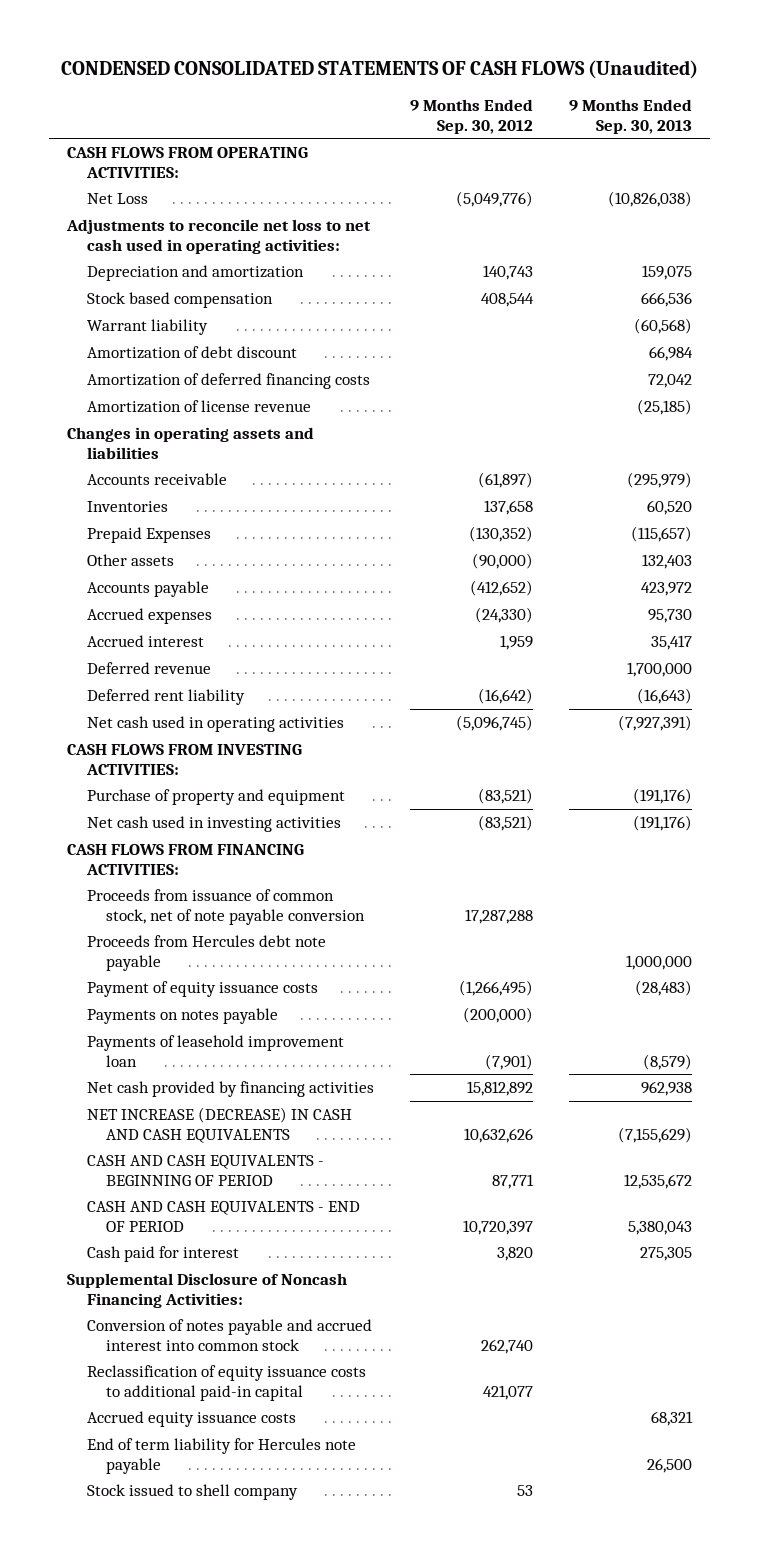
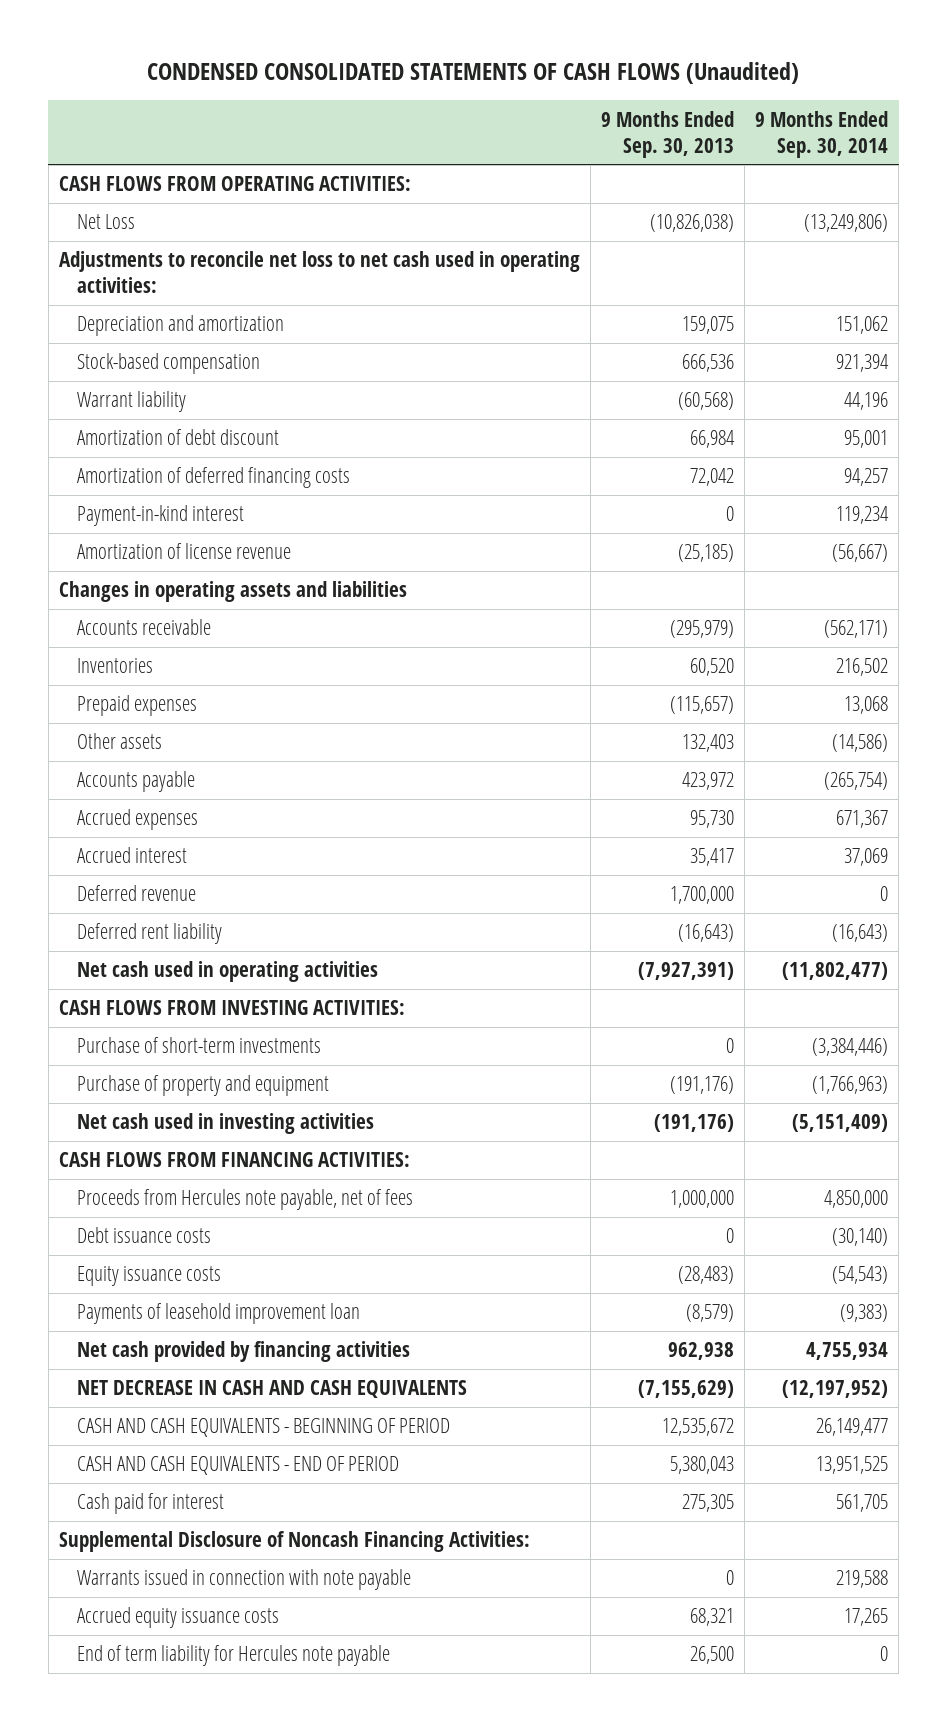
- | 9 Months Ended Sep. 30, 2012 | 9 Months Ended Sep. 30, 2013
+ | 9 Months Ended Sep. 30, 2013 | 9 Months Ended Sep. 30, 2014
- Stock based compensation | 408,544 | 666,536
+ Stock-based compensation | 666,536 | 921,394
+ Payment-in-kind interest | 0 | 119,234
- Prepaid Expenses | (130,352) | (115,657)
+ Prepaid expenses | (115,657) | 13,068
+ Purchase of short-term investments | 0 | (3,384,446)
- Proceeds from issuance of common stock, net of note payable conversion | 17,287,288 |
- Proceeds from Hercules debt note payable | | 1,000,000
- Payment of equity issuance costs | (1,266,495) | (28,483)
- Payments on notes payable | (200,000) |
+ Proceeds from Hercules note payable, net of fees | 1,000,000 | 4,850,000
+ Debt issuance costs | 0 | (30,140)
+ Equity issuance costs | (28,483) | (54,543)
- NET INCREASE (DECREASE) IN CASH AND CASH EQUIVALENTS | 10,632,626 | (7,155,629)
+ NET DECREASE IN CASH AND CASH EQUIVALENTS | (7,155,629) | (12,197,952)
- Conversion of notes payable and accrued interest into common stock | 262,740 |
- Reclassification of equity issuance costs to additional paid-in capital | 421,077 |
+ Warrants issued in connection with note payable | 0 | 219,588
- Stock issued to shell company | 53 |

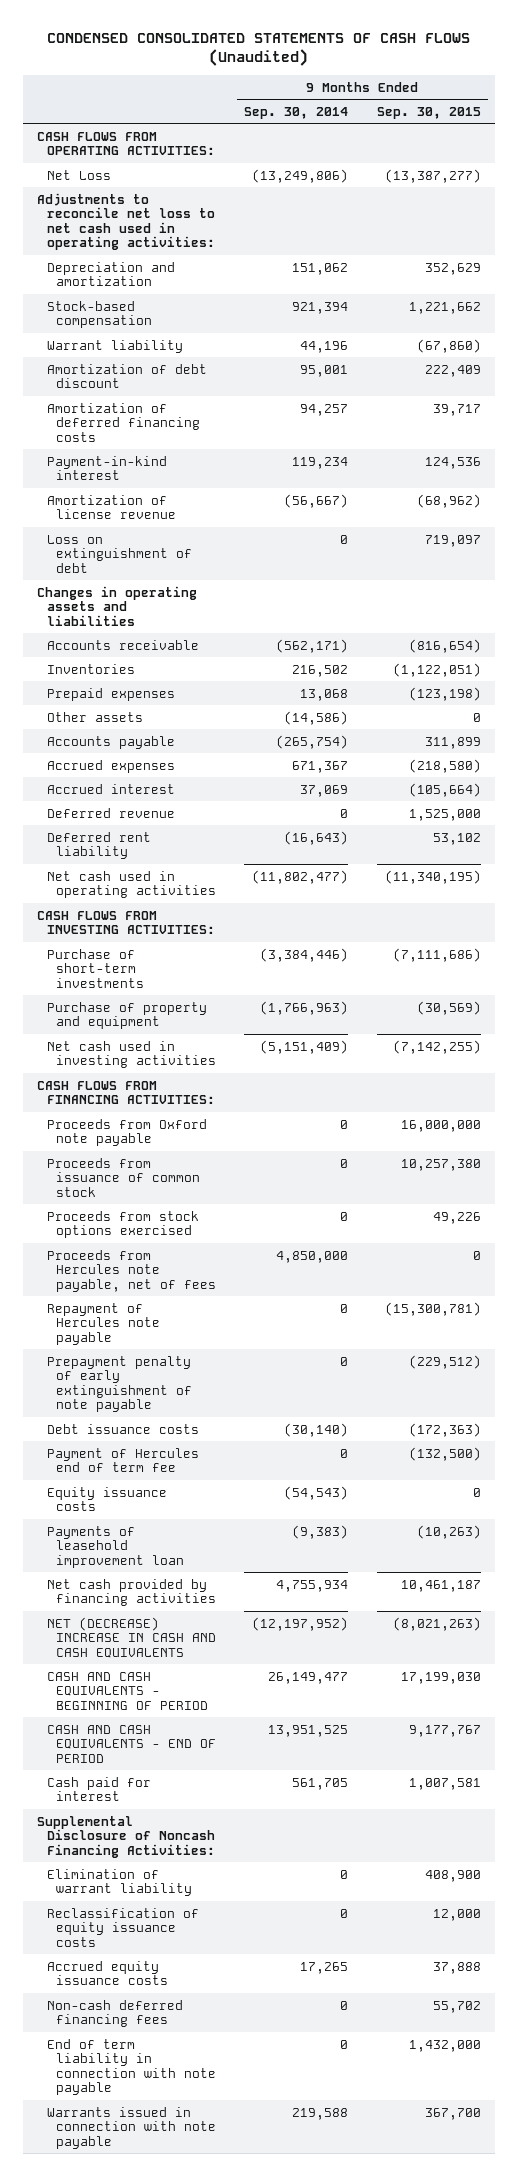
- | 9 Months Ended Sep. 30, 2013 | 9 Months Ended Sep. 30, 2014
+ | 9 Months Ended Sep. 30, 2014 | 9 Months Ended Sep. 30, 2015
+ Loss on extinguishment of debt | 0 | 719,097
+ Proceeds from Oxford note payable | 0 | 16,000,000
+ Proceeds from issuance of common stock | 0 | 10,257,380
+ Proceeds from stock options exercised | 0 | 49,226
+ Repayment of Hercules note payable | 0 | (15,300,781)
+ Prepayment penalty of early extinguishment of note payable | 0 | (229,512)
+ Payment of Hercules end of term fee | 0 | (132,500)
- NET DECREASE IN CASH AND CASH EQUIVALENTS | (7,155,629) | (12,197,952)
+ NET (DECREASE) INCREASE IN CASH AND CASH EQUIVALENTS | (12,197,952) | (8,021,263)
+ Elimination of warrant liability | 0 | 408,900
+ Reclassification of equity issuance costs | 0 | 12,000
- End of term liability for Hercules note payable | 26,500 | 0
+ Non-cash deferred financing fees | 0 | 55,702
+ End of term liability in connection with note payable | 0 | 1,432,000
moved down: Warrants issued in connection with note payable | 219,588 | 367,700

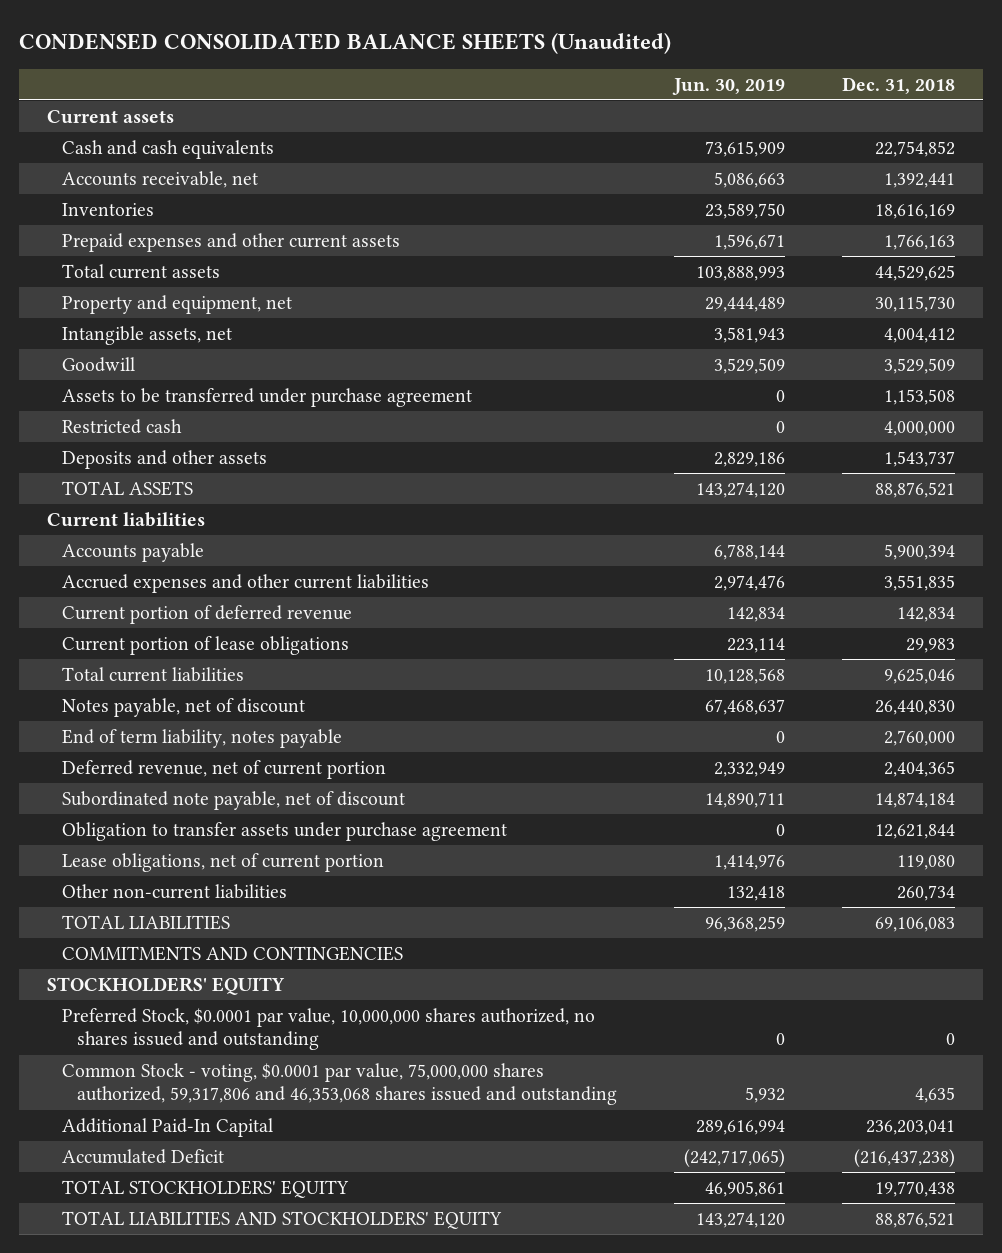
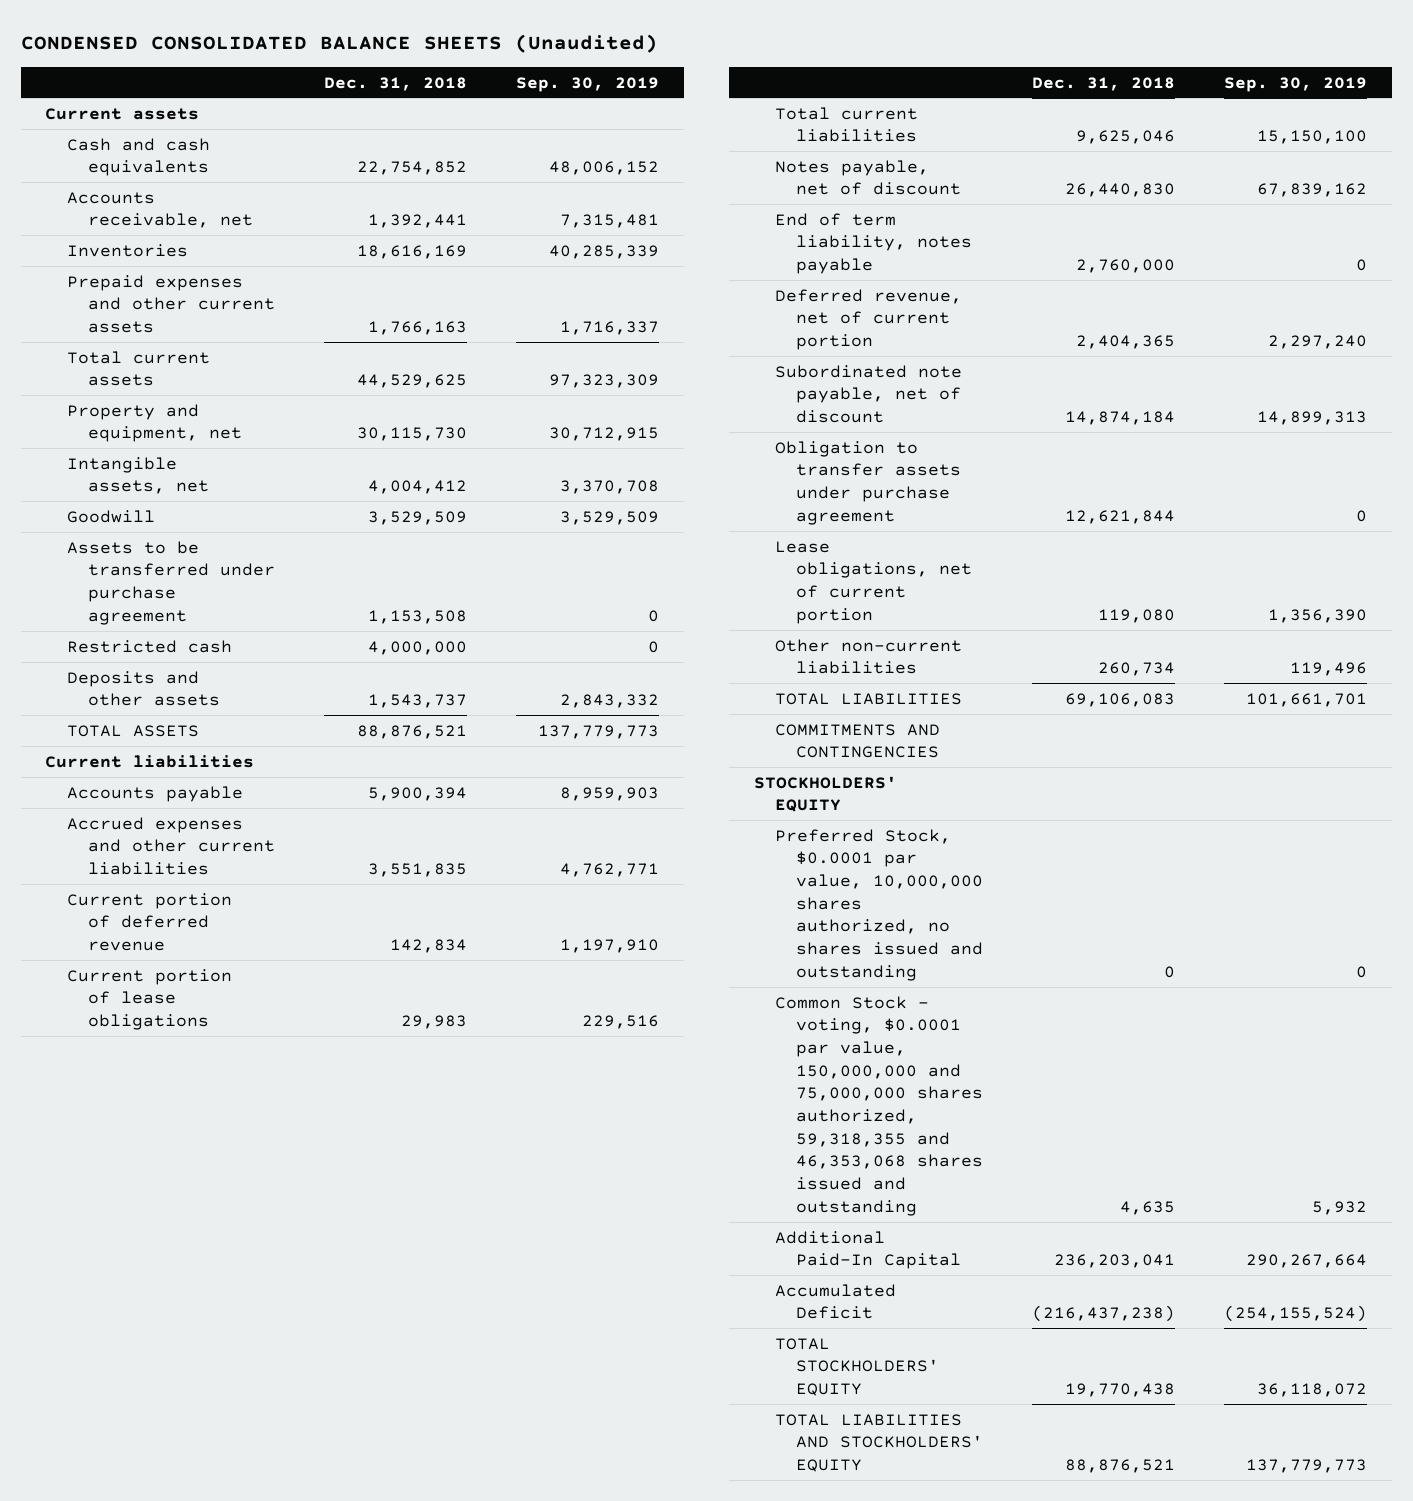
- | Jun. 30, 2019 | Dec. 31, 2018
+ | Dec. 31, 2018 | Sep. 30, 2019
- Common Stock - voting, $0.0001 par value, 75,000,000 shares authorized, 59,317,806 and 46,353,068 shares issued and outstanding | 5,932 | 4,635
+ Common Stock - voting, $0.0001 par value, 150,000,000 and 75,000,000 shares authorized, 59,318,355 and 46,353,068 shares issued and outstanding | 4,635 | 5,932

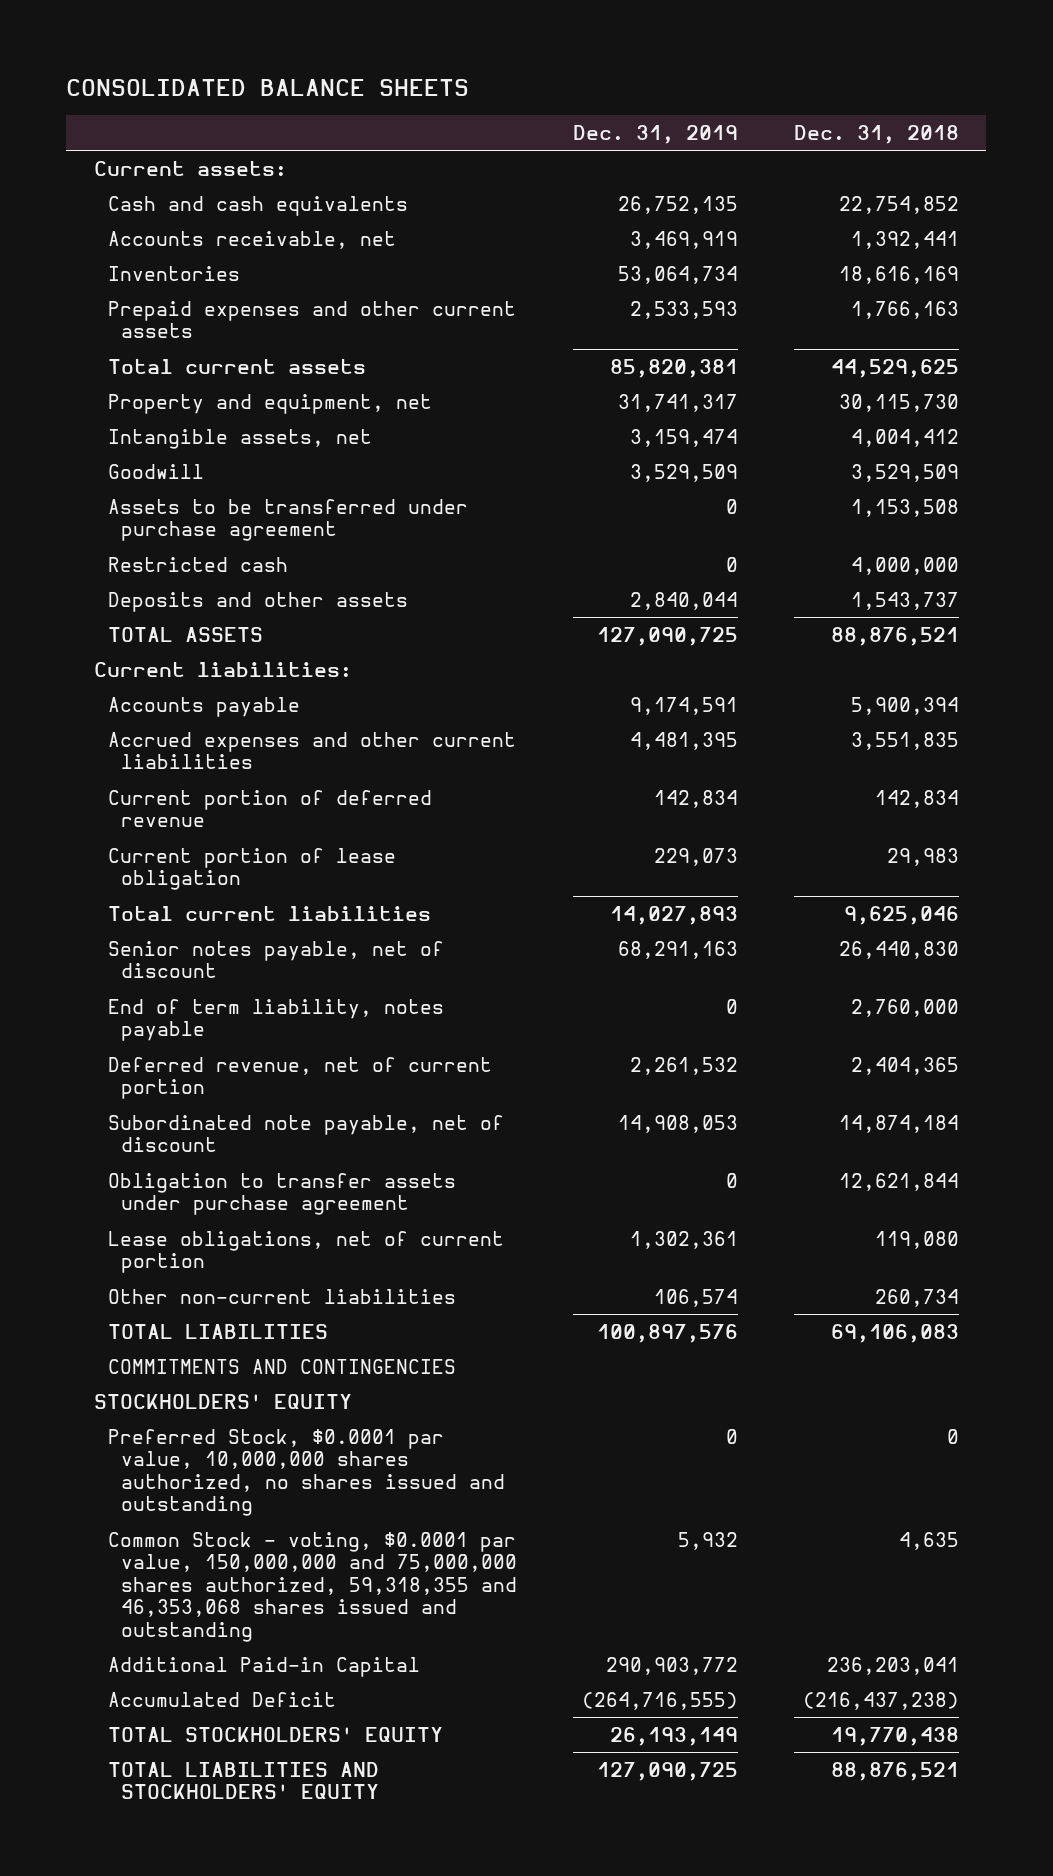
- CONDENSED CONSOLIDATED BALANCE SHEETS (Unaudited)
+ CONSOLIDATED BALANCE SHEETS
- | Dec. 31, 2018 | Sep. 30, 2019
+ | Dec. 31, 2019 | Dec. 31, 2018
- Current assets
+ Current assets:
- Current liabilities
+ Current liabilities:
- Current portion of lease obligations | 29,983 | 229,516
+ Current portion of lease obligation | 229,073 | 29,983
- Notes payable, net of discount | 26,440,830 | 67,839,162
+ Senior notes payable, net of discount | 68,291,163 | 26,440,830
- Additional Paid-In Capital | 236,203,041 | 290,267,664
+ Additional Paid-in Capital | 290,903,772 | 236,203,041

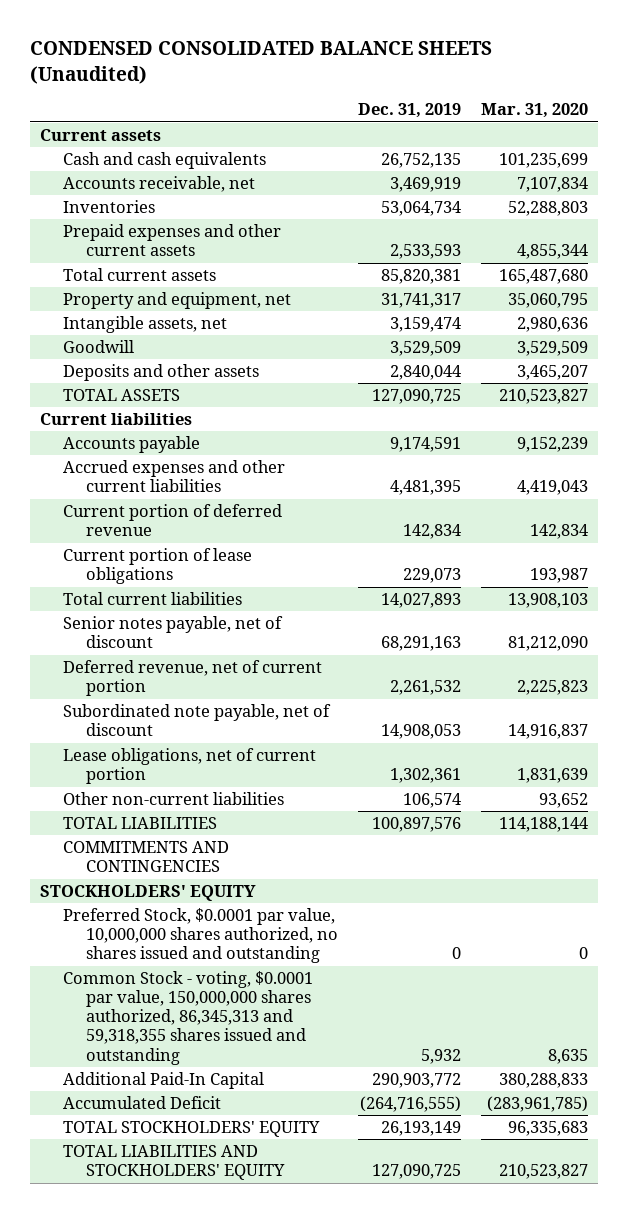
- CONSOLIDATED BALANCE SHEETS
+ CONDENSED CONSOLIDATED BALANCE SHEETS (Unaudited)
- | Dec. 31, 2019 | Dec. 31, 2018
+ | Dec. 31, 2019 | Mar. 31, 2020
- Current assets:
+ Current assets
- Assets to be transferred under purchase agreement | 0 | 1,153,508
- Restricted cash | 0 | 4,000,000
- Current liabilities:
+ Current liabilities
- Current portion of lease obligation | 229,073 | 29,983
+ Current portion of lease obligations | 229,073 | 193,987
- End of term liability, notes payable | 0 | 2,760,000
- Obligation to transfer assets under purchase agreement | 0 | 12,621,844
- Common Stock - voting, $0.0001 par value, 150,000,000 and 75,000,000 shares authorized, 59,318,355 and 46,353,068 shares issued and outstanding | 5,932 | 4,635
- Additional Paid-in Capital | 290,903,772 | 236,203,041
+ Common Stock - voting, $0.0001 par value, 150,000,000 shares authorized, 86,345,313 and 59,318,355 shares issued and outstanding | 5,932 | 8,635
+ Additional Paid-In Capital | 290,903,772 | 380,288,833

